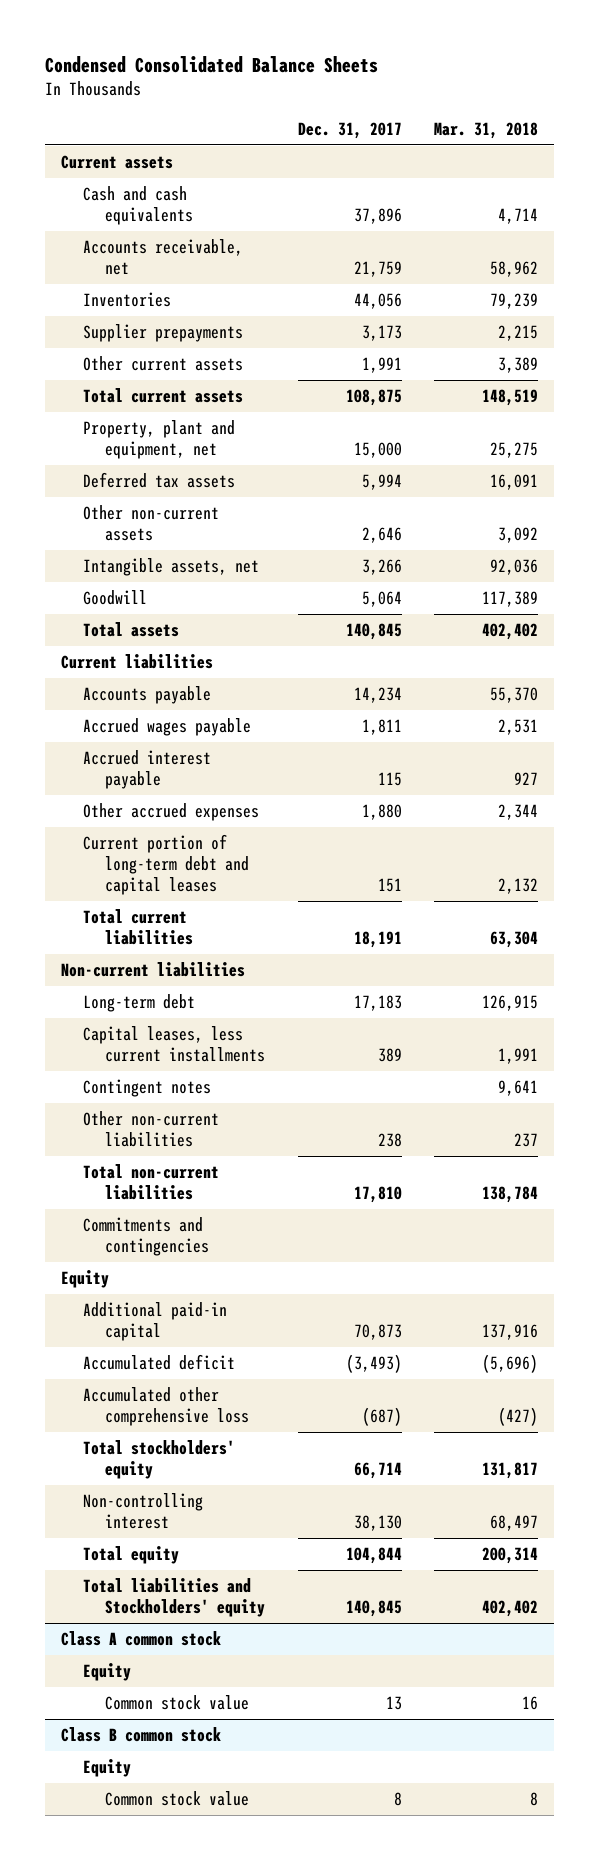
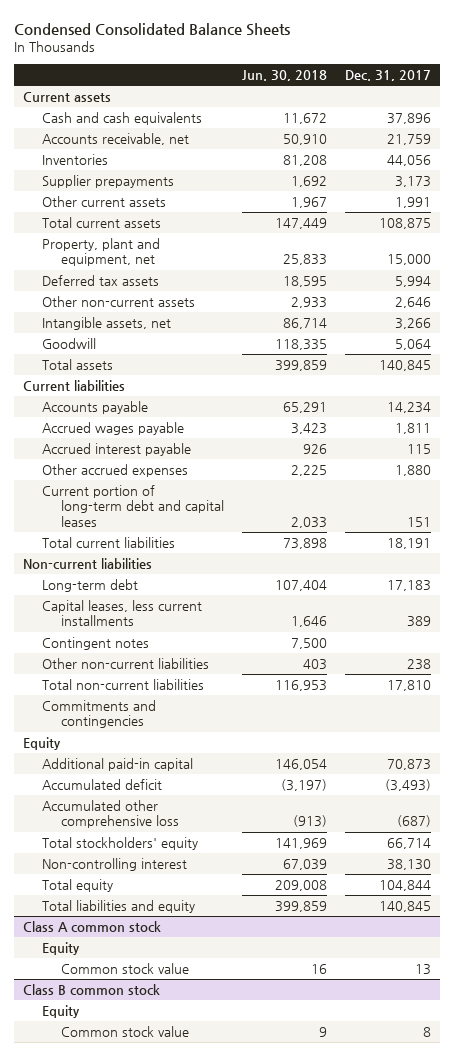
- | Dec. 31, 2017 | Mar. 31, 2018
+ | Jun. 30, 2018 | Dec. 31, 2017
- Total liabilities and Stockholders' equity | 140,845 | 402,402
+ Total liabilities and equity | 399,859 | 140,845

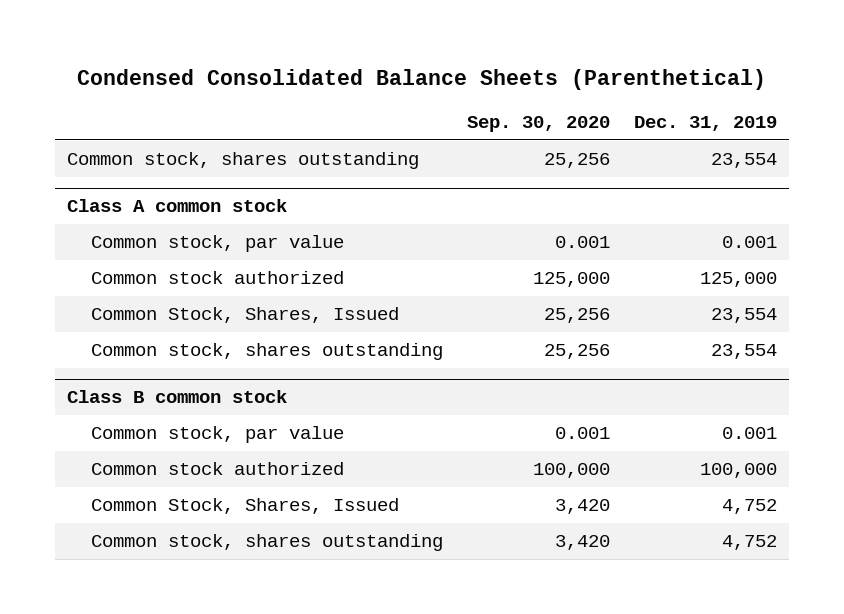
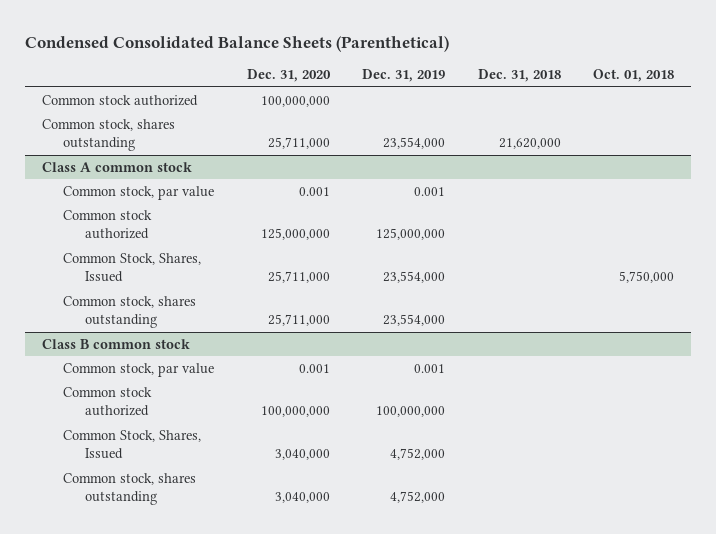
- | Sep. 30, 2020 | Dec. 31, 2019
+ | Dec. 31, 2020 | Dec. 31, 2019 | Dec. 31, 2018 | Oct. 01, 2018
- Common stock, shares outstanding | 25,256 | 23,554
+ Common stock authorized | 100,000,000 | | |
+ Common stock, shares outstanding | 25,711,000 | 23,554,000 | 21,620,000 |
@ Class A common stock
- Common stock authorized | 125,000 | 125,000
- Common Stock, Shares, Issued | 25,256 | 23,554
- Common stock, shares outstanding | 25,256 | 23,554
+ Common stock authorized | 125,000,000 | 125,000,000 | |
+ Common Stock, Shares, Issued | 25,711,000 | 23,554,000 | | 5,750,000
+ Common stock, shares outstanding | 25,711,000 | 23,554,000 | |
@ Class B common stock
- Common stock authorized | 100,000 | 100,000
- Common Stock, Shares, Issued | 3,420 | 4,752
- Common stock, shares outstanding | 3,420 | 4,752
+ Common stock authorized | 100,000,000 | 100,000,000 | |
+ Common Stock, Shares, Issued | 3,040,000 | 4,752,000 | |
+ Common stock, shares outstanding | 3,040,000 | 4,752,000 | |

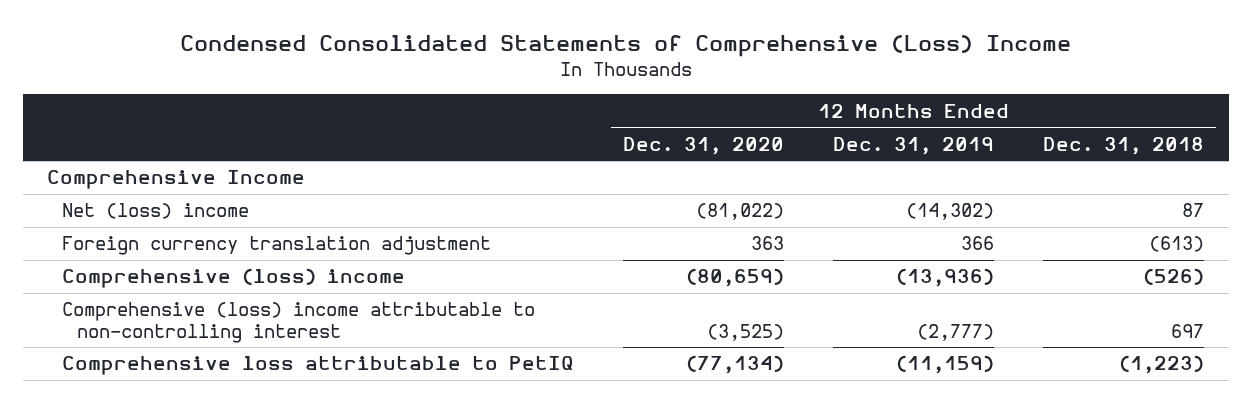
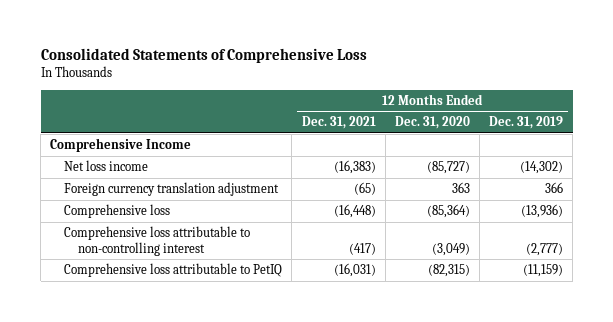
- Condensed Consolidated Statements of Comprehensive (Loss) Income
+ Consolidated Statements of Comprehensive Loss
- | 12 Months Ended Dec. 31, 2020 | 12 Months Ended Dec. 31, 2019 | 12 Months Ended Dec. 31, 2018
+ | 12 Months Ended Dec. 31, 2021 | 12 Months Ended Dec. 31, 2020 | 12 Months Ended Dec. 31, 2019
- Net (loss) income | (81,022) | (14,302) | 87
+ Net loss income | (16,383) | (85,727) | (14,302)
- Comprehensive (loss) income | (80,659) | (13,936) | (526)
- Comprehensive (loss) income attributable to non-controlling interest | (3,525) | (2,777) | 697
- Comprehensive loss attributable to PetIQ | (77,134) | (11,159) | (1,223)
+ Comprehensive loss | (16,448) | (85,364) | (13,936)
+ Comprehensive loss attributable to non-controlling interest | (417) | (3,049) | (2,777)
+ Comprehensive loss attributable to PetIQ | (16,031) | (82,315) | (11,159)

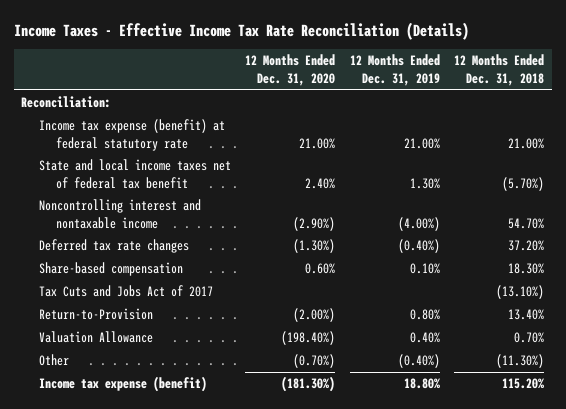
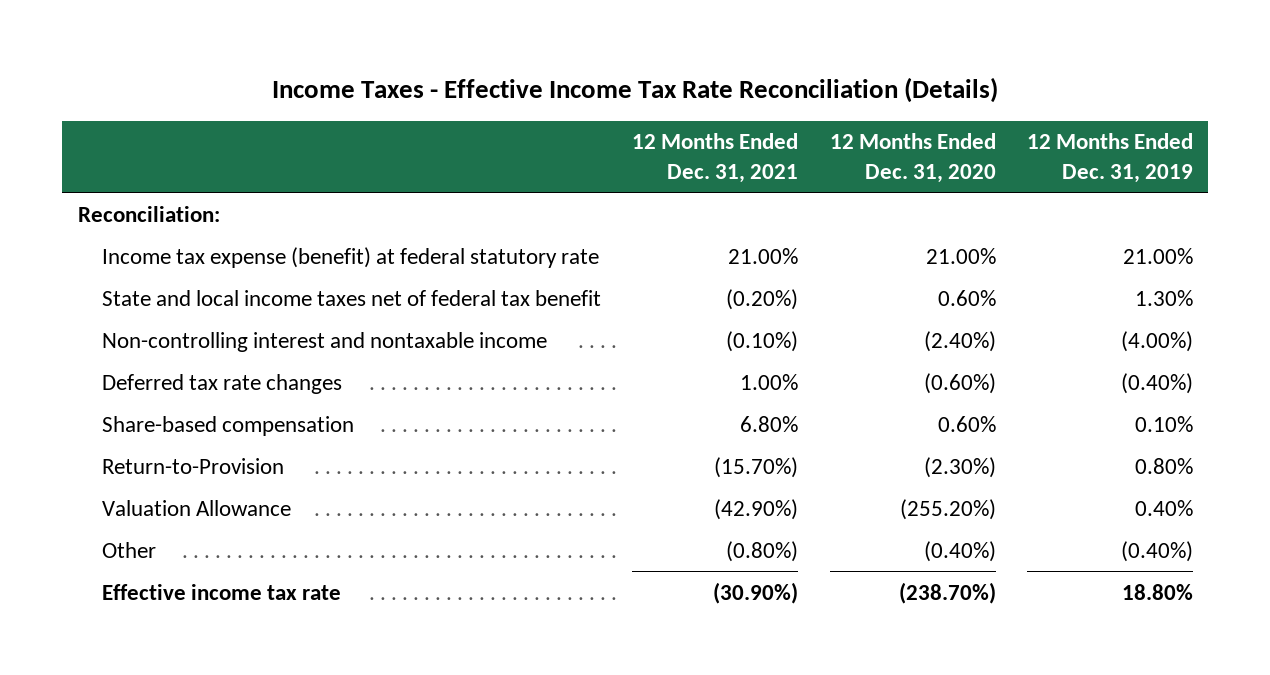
- | 12 Months Ended Dec. 31, 2020 | 12 Months Ended Dec. 31, 2019 | 12 Months Ended Dec. 31, 2018
+ | 12 Months Ended Dec. 31, 2021 | 12 Months Ended Dec. 31, 2020 | 12 Months Ended Dec. 31, 2019
- State and local income taxes net of federal tax benefit | 2.40% | 1.30% | (5.70%)
- Noncontrolling interest and nontaxable income | (2.90%) | (4.00%) | 54.70%
- Deferred tax rate changes | (1.30%) | (0.40%) | 37.20%
+ State and local income taxes net of federal tax benefit | (0.20%) | 0.60% | 1.30%
+ Non-controlling interest and nontaxable income | (0.10%) | (2.40%) | (4.00%)
+ Deferred tax rate changes | 1.00% | (0.60%) | (0.40%)
- Tax Cuts and Jobs Act of 2017 | | | (13.10%)
- Return-to-Provision | (2.00%) | 0.80% | 13.40%
- Valuation Allowance | (198.40%) | 0.40% | 0.70%
- Other | (0.70%) | (0.40%) | (11.30%)
- Income tax expense (benefit) | (181.30%) | 18.80% | 115.20%
+ Return-to-Provision | (15.70%) | (2.30%) | 0.80%
+ Valuation Allowance | (42.90%) | (255.20%) | 0.40%
+ Other | (0.80%) | (0.40%) | (0.40%)
+ Effective income tax rate | (30.90%) | (238.70%) | 18.80%

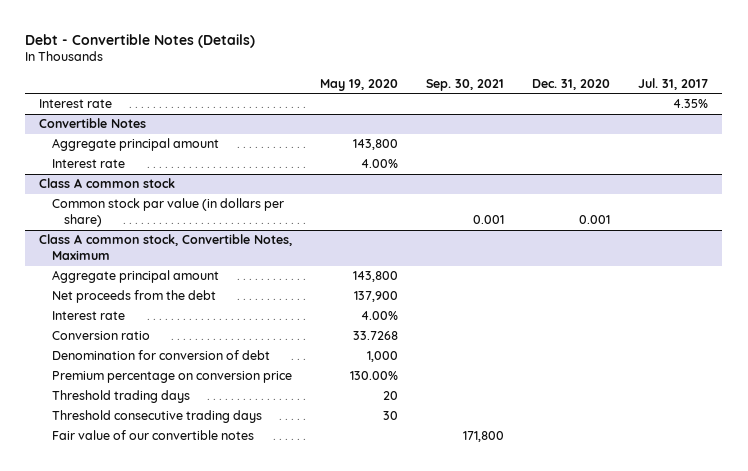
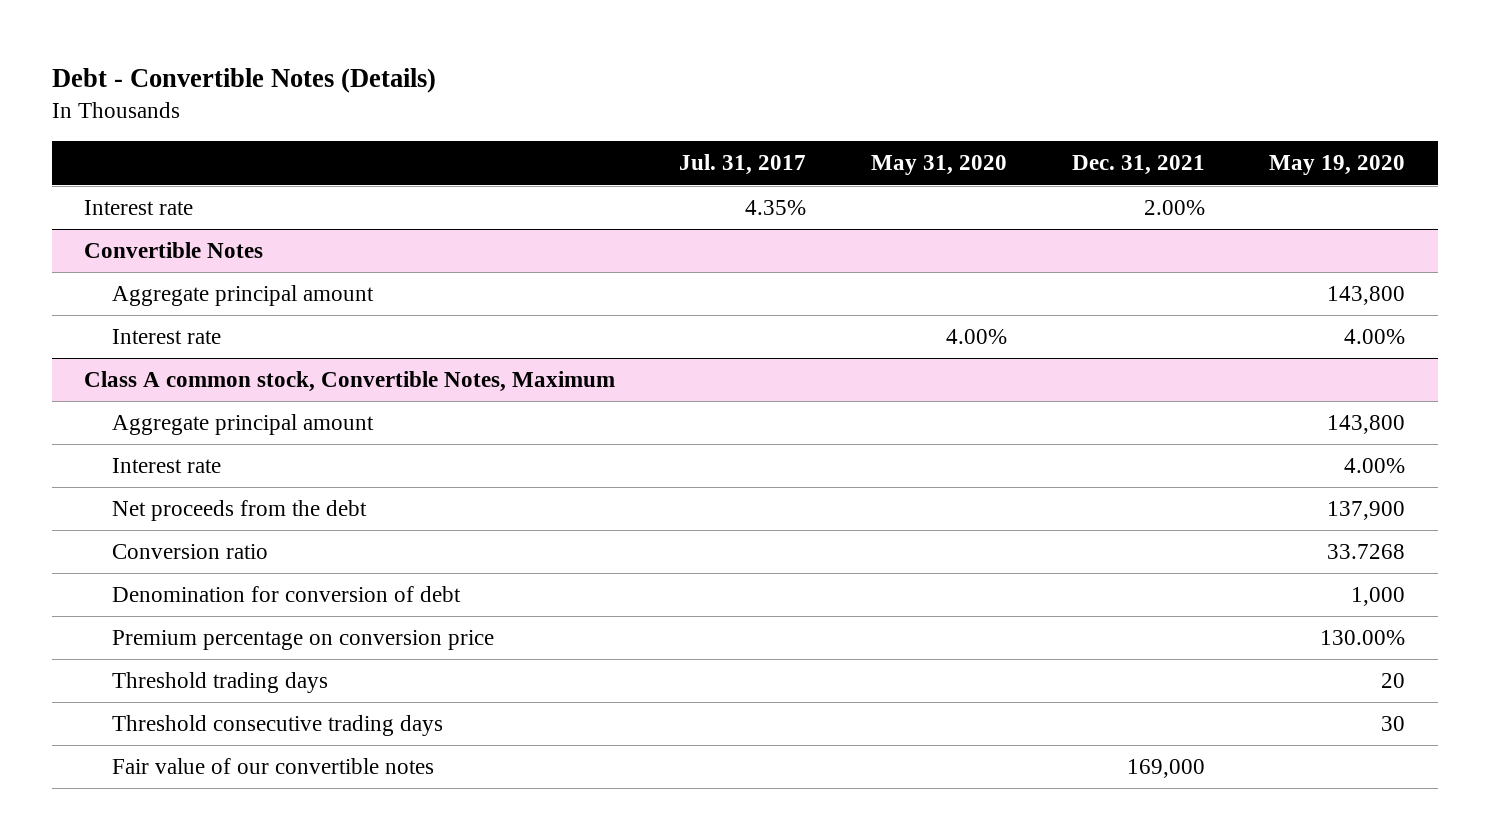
- | May 19, 2020 | Sep. 30, 2021 | Dec. 31, 2020 | Jul. 31, 2017
+ | Jul. 31, 2017 | May 31, 2020 | Dec. 31, 2021 | May 19, 2020
- Class A common stock
- Common stock par value (in dollars per share) | | 0.001 | 0.001 |
@ Class A common stock, Convertible Notes, Maximum
moved down: Net proceeds from the debt | | | | 137,900

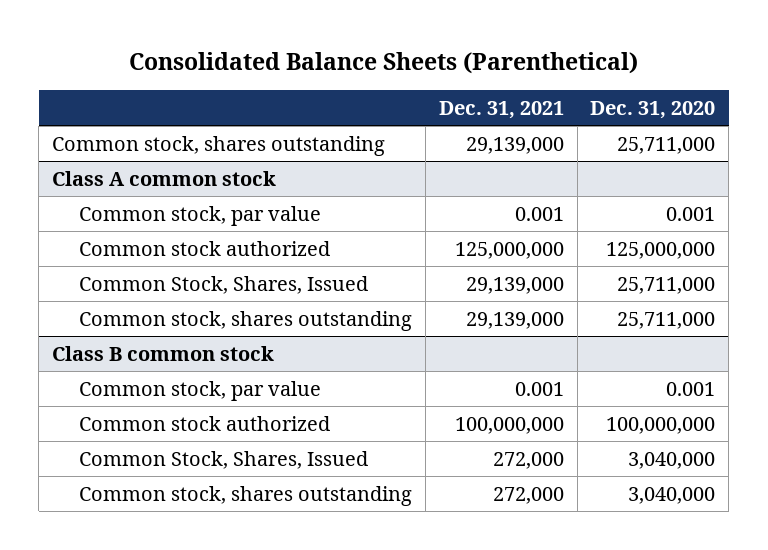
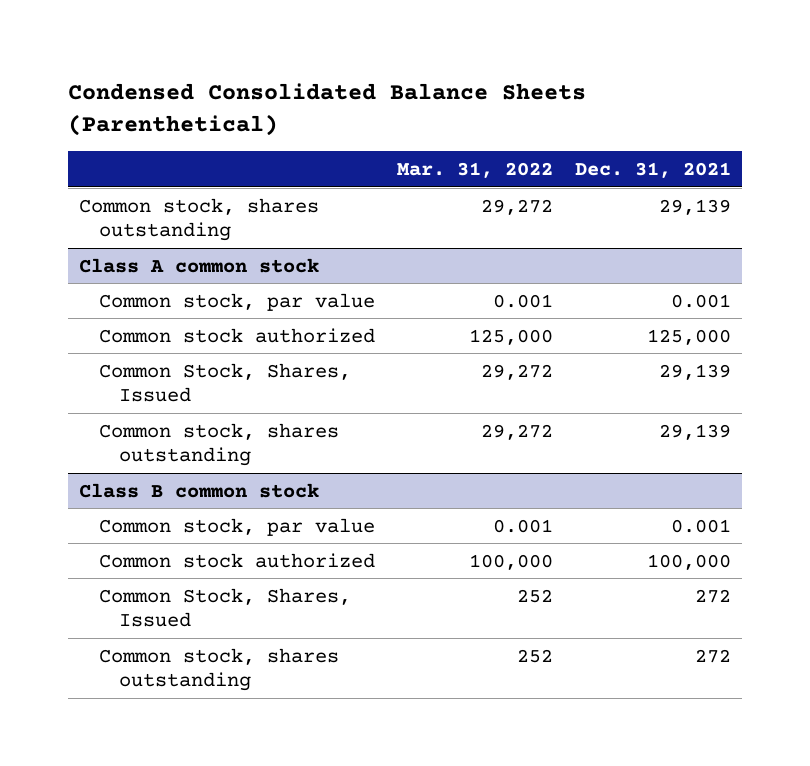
- Consolidated Balance Sheets (Parenthetical)
+ Condensed Consolidated Balance Sheets (Parenthetical)
- | Dec. 31, 2021 | Dec. 31, 2020
+ | Mar. 31, 2022 | Dec. 31, 2021
- Common stock, shares outstanding | 29,139,000 | 25,711,000
+ Common stock, shares outstanding | 29,272 | 29,139
@ Class A common stock
- Common stock authorized | 125,000,000 | 125,000,000
- Common Stock, Shares, Issued | 29,139,000 | 25,711,000
- Common stock, shares outstanding | 29,139,000 | 25,711,000
+ Common stock authorized | 125,000 | 125,000
+ Common Stock, Shares, Issued | 29,272 | 29,139
+ Common stock, shares outstanding | 29,272 | 29,139
@ Class B common stock
- Common stock authorized | 100,000,000 | 100,000,000
- Common Stock, Shares, Issued | 272,000 | 3,040,000
- Common stock, shares outstanding | 272,000 | 3,040,000
+ Common stock authorized | 100,000 | 100,000
+ Common Stock, Shares, Issued | 252 | 272
+ Common stock, shares outstanding | 252 | 272

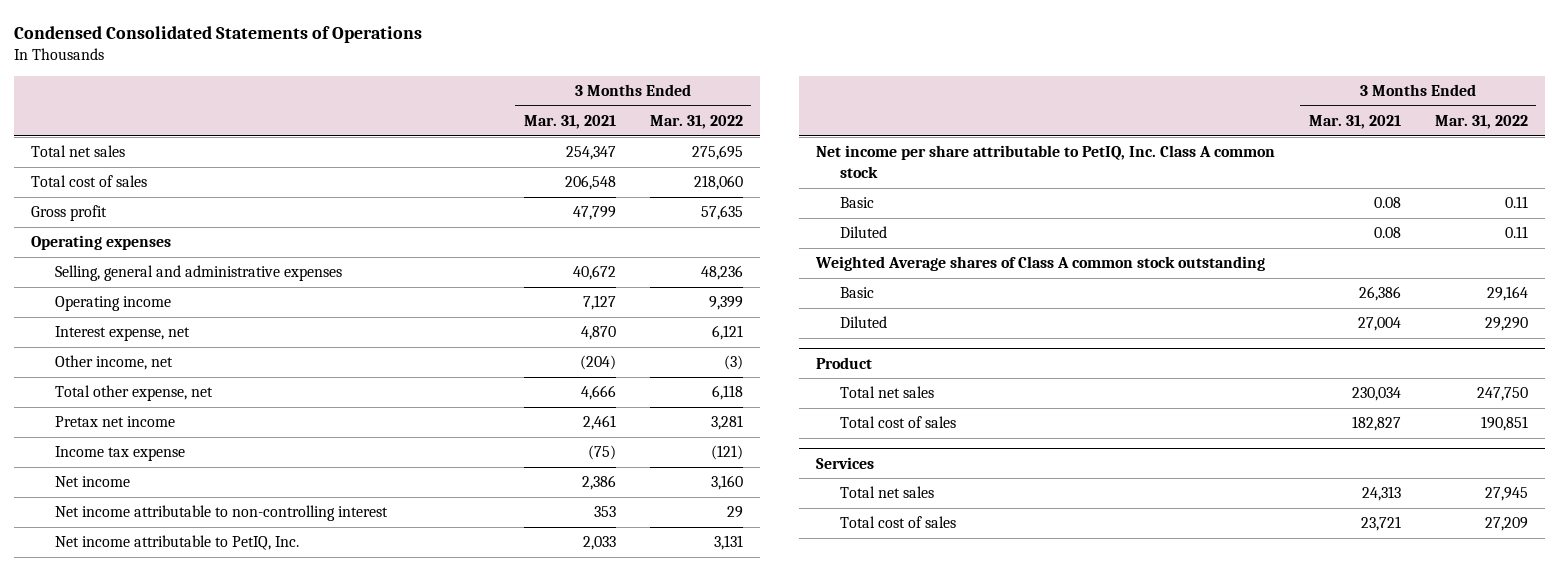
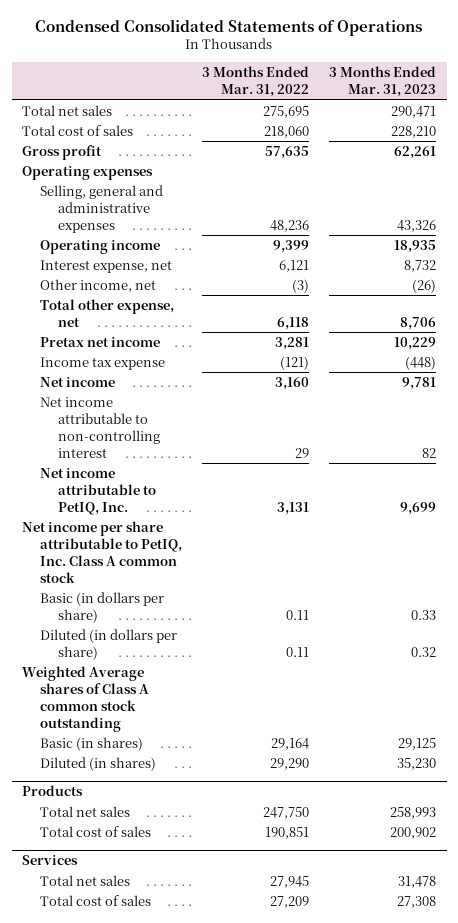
- | 3 Months Ended Mar. 31, 2021 | 3 Months Ended Mar. 31, 2022
+ | 3 Months Ended Mar. 31, 2022 | 3 Months Ended Mar. 31, 2023
- Basic | 0.08 | 0.11
- Diluted | 0.08 | 0.11
+ Basic (in dollars per share) | 0.11 | 0.33
+ Diluted (in dollars per share) | 0.11 | 0.32
- Basic | 26,386 | 29,164
- Diluted | 27,004 | 29,290
- Product
+ Basic (in shares) | 29,164 | 29,125
+ Diluted (in shares) | 29,290 | 35,230
+ Products

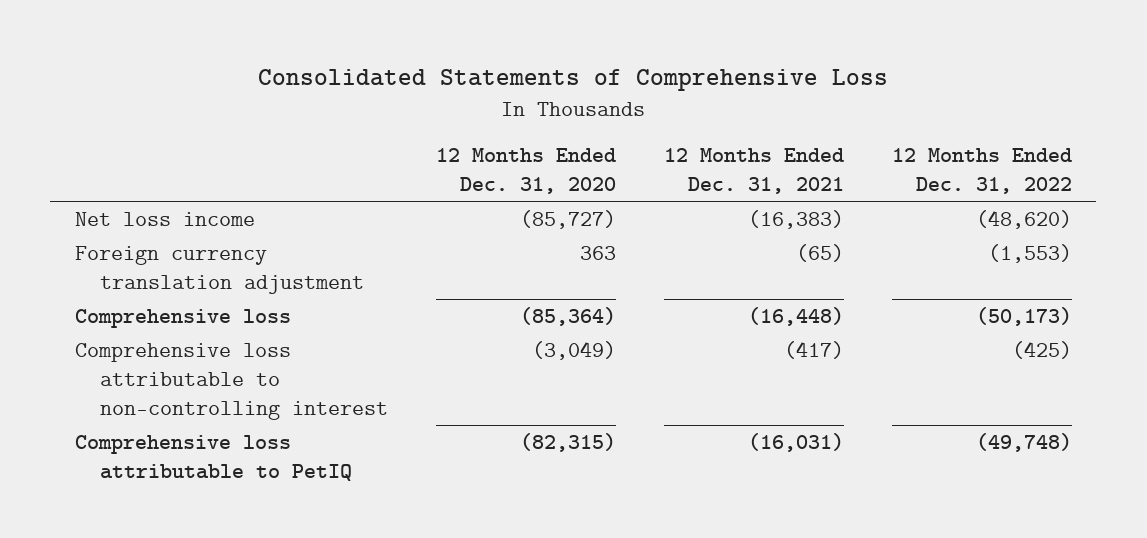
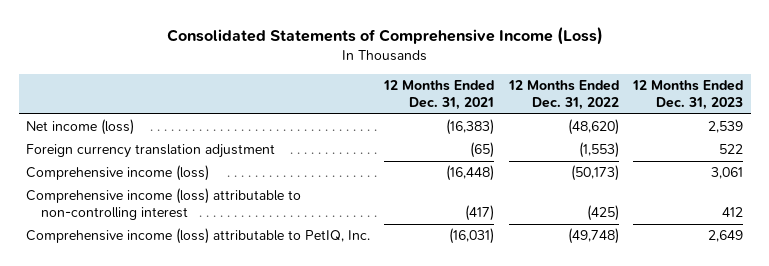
- Consolidated Statements of Comprehensive Loss
+ Consolidated Statements of Comprehensive Income (Loss)
- | 12 Months Ended Dec. 31, 2020 | 12 Months Ended Dec. 31, 2021 | 12 Months Ended Dec. 31, 2022
+ | 12 Months Ended Dec. 31, 2021 | 12 Months Ended Dec. 31, 2022 | 12 Months Ended Dec. 31, 2023
- Net loss income | (85,727) | (16,383) | (48,620)
+ Net income (loss) | (16,383) | (48,620) | 2,539
- Comprehensive loss | (85,364) | (16,448) | (50,173)
- Comprehensive loss attributable to non-controlling interest | (3,049) | (417) | (425)
- Comprehensive loss attributable to PetIQ | (82,315) | (16,031) | (49,748)
+ Comprehensive income (loss) | (16,448) | (50,173) | 3,061
+ Comprehensive income (loss) attributable to non-controlling interest | (417) | (425) | 412
+ Comprehensive income (loss) attributable to PetIQ, Inc. | (16,031) | (49,748) | 2,649

